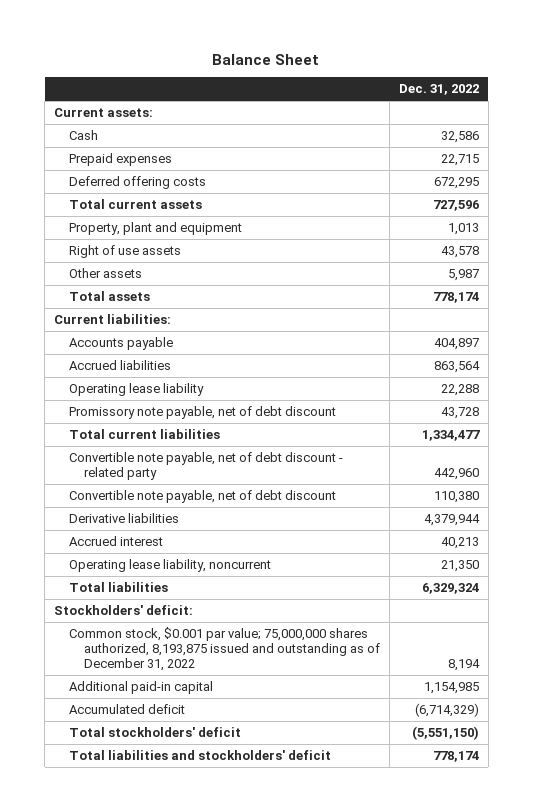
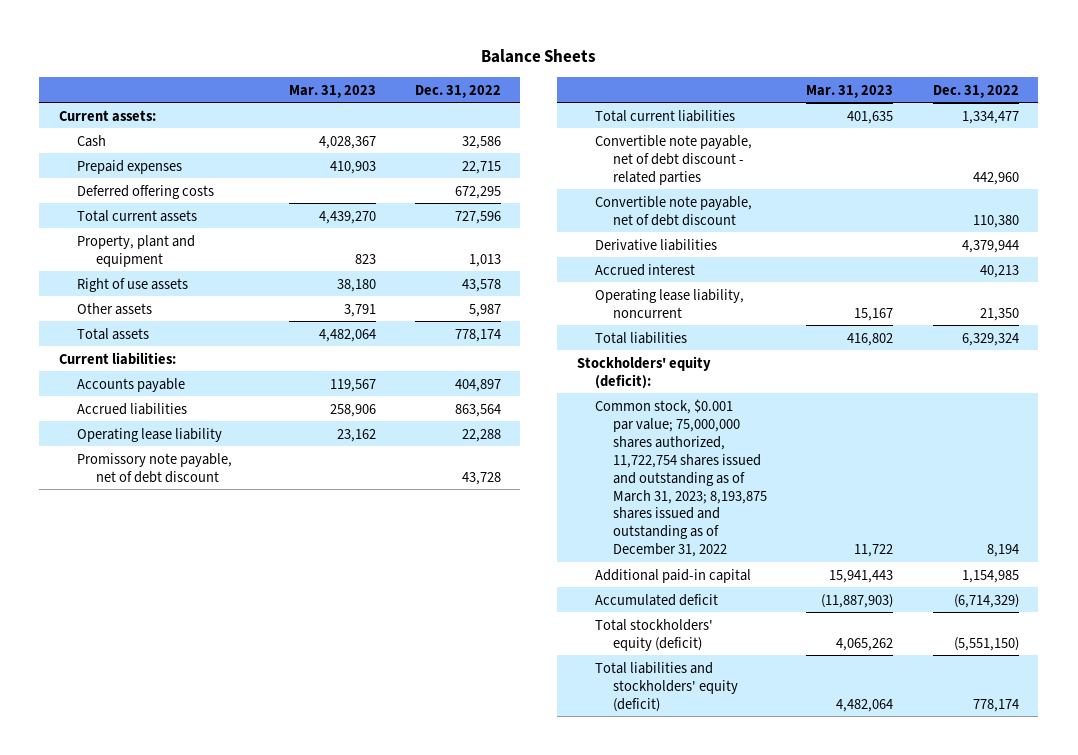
- Balance Sheet
+ Balance Sheets
- | Dec. 31, 2022
+ | Mar. 31, 2023 | Dec. 31, 2022
- Convertible note payable, net of debt discount - related party | 442,960
+ Convertible note payable, net of debt discount - related parties | | 442,960
- Stockholders' deficit:
- Common stock, $0.001 par value; 75,000,000 shares authorized, 8,193,875 issued and outstanding as of December 31, 2022 | 8,194
+ Stockholders' equity (deficit):
+ Common stock, $0.001 par value; 75,000,000 shares authorized, 11,722,754 shares issued and outstanding as of March 31, 2023; 8,193,875 shares issued and outstanding as of December 31, 2022 | 11,722 | 8,194
- Total stockholders' deficit | (5,551,150)
- Total liabilities and stockholders' deficit | 778,174
+ Total stockholders' equity (deficit) | 4,065,262 | (5,551,150)
+ Total liabilities and stockholders' equity (deficit) | 4,482,064 | 778,174

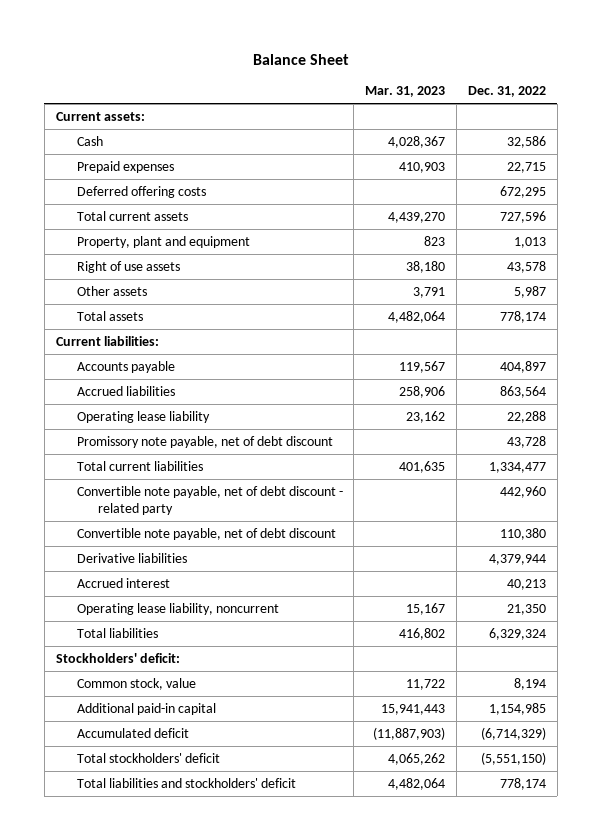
- Balance Sheets
+ Balance Sheet
- Convertible note payable, net of debt discount - related parties | | 442,960
+ Convertible note payable, net of debt discount - related party | | 442,960
- Stockholders' equity (deficit):
- Common stock, $0.001 par value; 75,000,000 shares authorized, 11,722,754 shares issued and outstanding as of March 31, 2023; 8,193,875 shares issued and outstanding as of December 31, 2022 | 11,722 | 8,194
+ Stockholders' deficit:
+ Common stock, value | 11,722 | 8,194
- Total stockholders' equity (deficit) | 4,065,262 | (5,551,150)
- Total liabilities and stockholders' equity (deficit) | 4,482,064 | 778,174
+ Total stockholders' deficit | 4,065,262 | (5,551,150)
+ Total liabilities and stockholders' deficit | 4,482,064 | 778,174

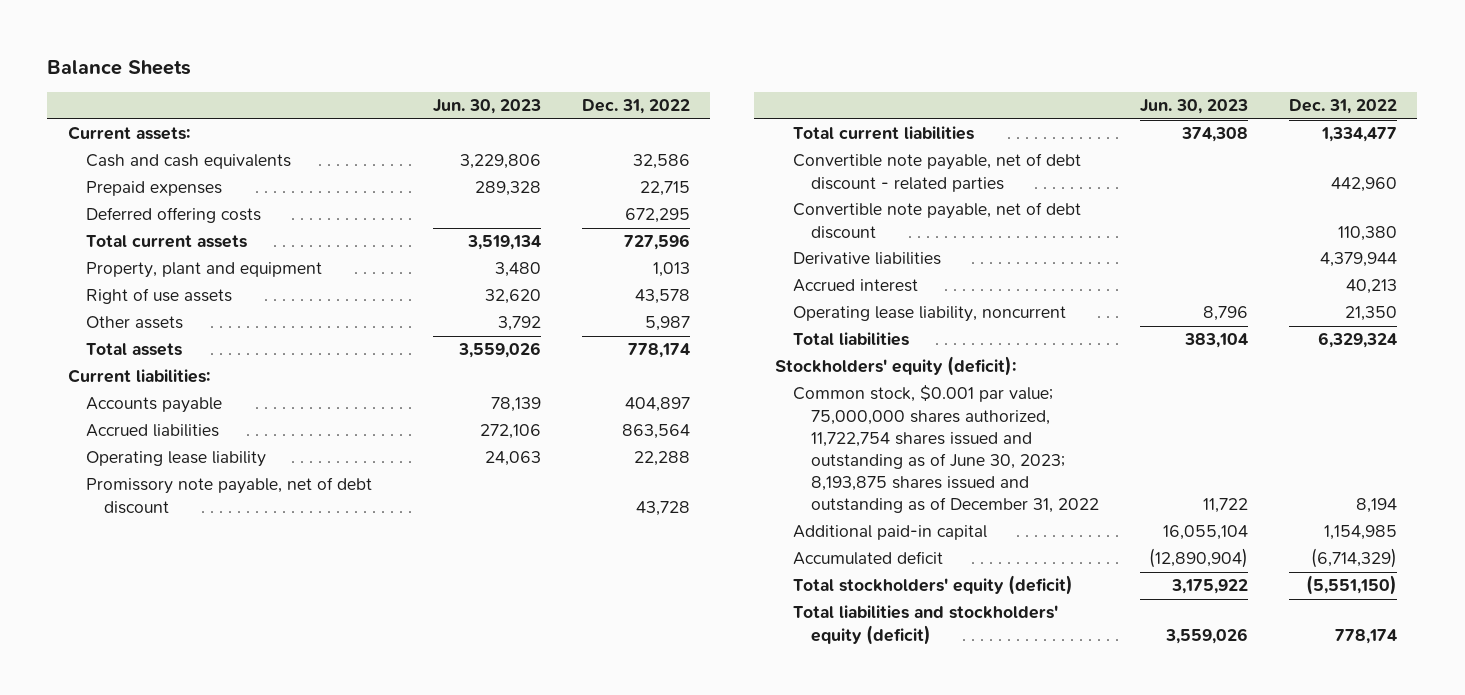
- Balance Sheet
+ Balance Sheets
- | Mar. 31, 2023 | Dec. 31, 2022
+ | Jun. 30, 2023 | Dec. 31, 2022
- Cash | 4,028,367 | 32,586
+ Cash and cash equivalents | 3,229,806 | 32,586
- Convertible note payable, net of debt discount - related party | | 442,960
+ Convertible note payable, net of debt discount - related parties | | 442,960
- Stockholders' deficit:
- Common stock, value | 11,722 | 8,194
+ Stockholders' equity (deficit):
+ Common stock, $0.001 par value; 75,000,000 shares authorized, 11,722,754 shares issued and outstanding as of June 30, 2023; 8,193,875 shares issued and outstanding as of December 31, 2022 | 11,722 | 8,194
- Total stockholders' deficit | 4,065,262 | (5,551,150)
- Total liabilities and stockholders' deficit | 4,482,064 | 778,174
+ Total stockholders' equity (deficit) | 3,175,922 | (5,551,150)
+ Total liabilities and stockholders' equity (deficit) | 3,559,026 | 778,174

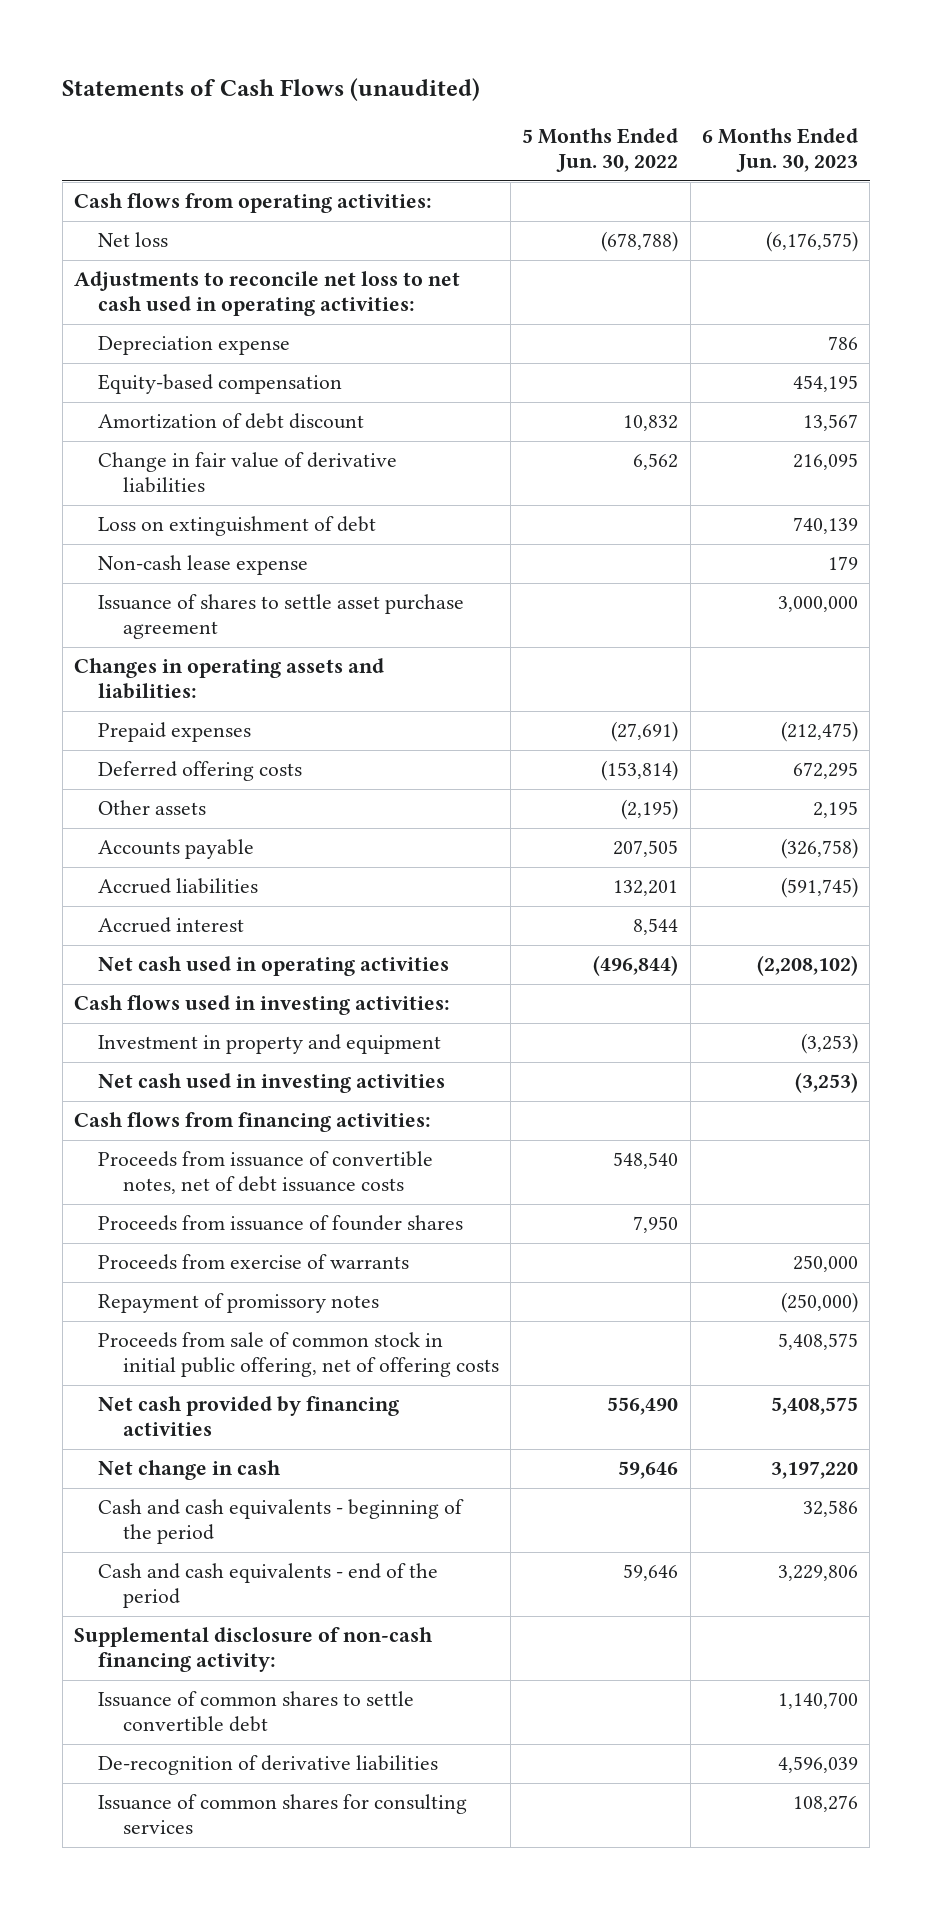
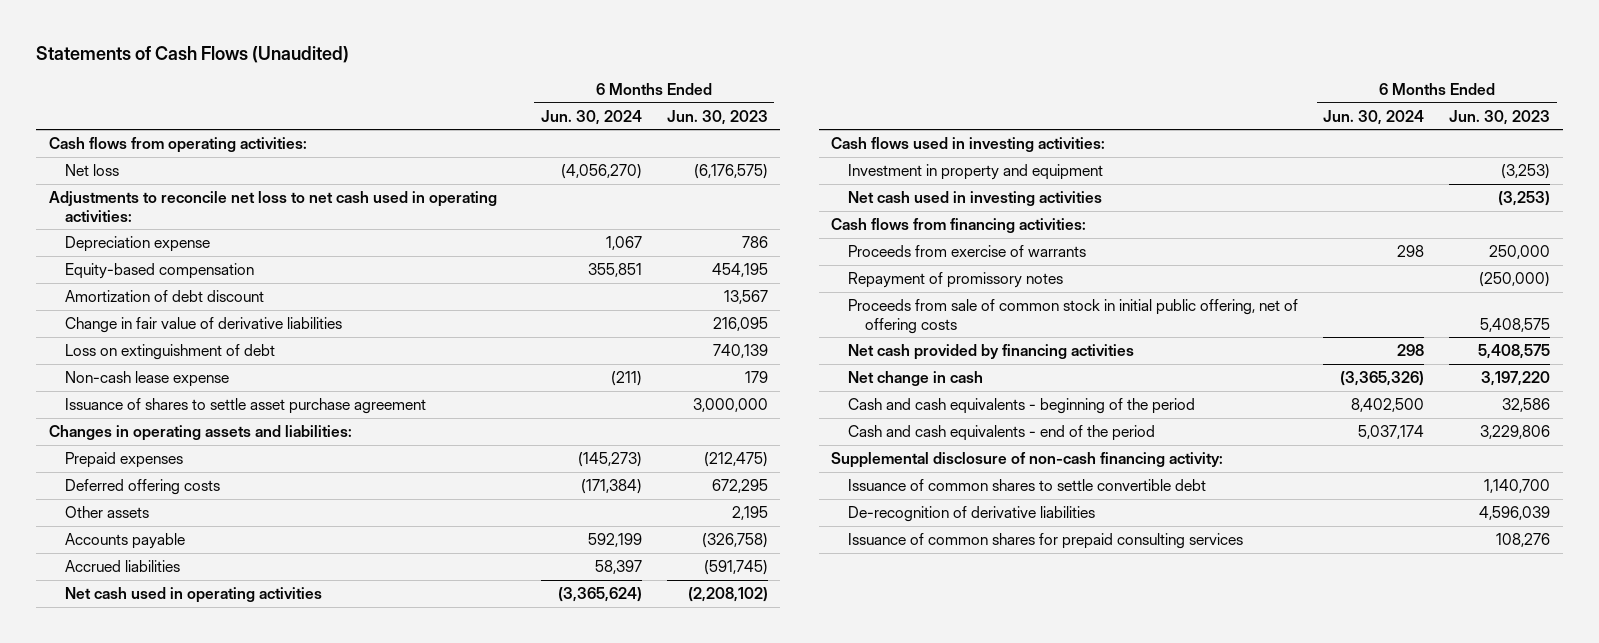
- Statements of Cash Flows (unaudited)
+ Statements of Cash Flows (Unaudited)
- | 5 Months Ended Jun. 30, 2022 | 6 Months Ended Jun. 30, 2023
+ | 6 Months Ended Jun. 30, 2024 | 6 Months Ended Jun. 30, 2023
- Accrued interest | 8,544 |
- Proceeds from issuance of convertible notes, net of debt issuance costs | 548,540 |
- Proceeds from issuance of founder shares | 7,950 |
- Issuance of common shares for consulting services | | 108,276
+ Issuance of common shares for prepaid consulting services | | 108,276

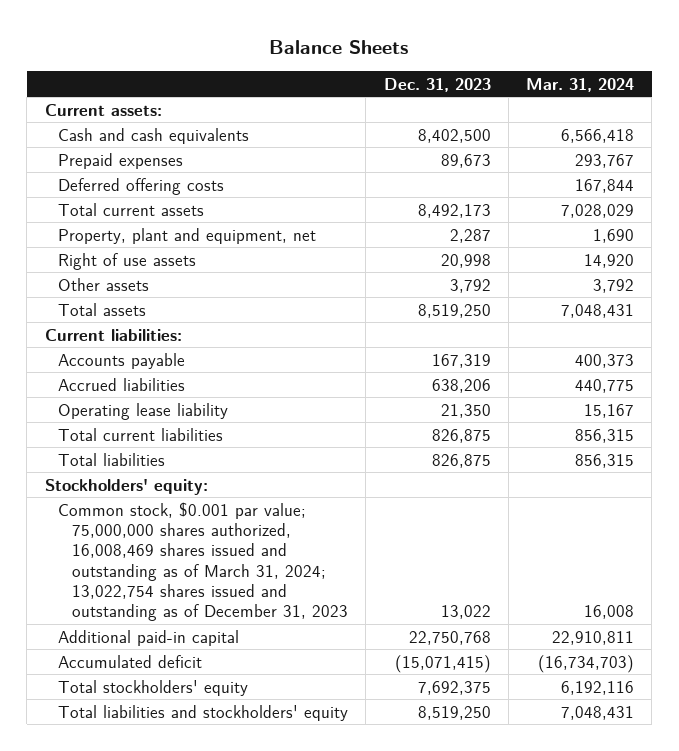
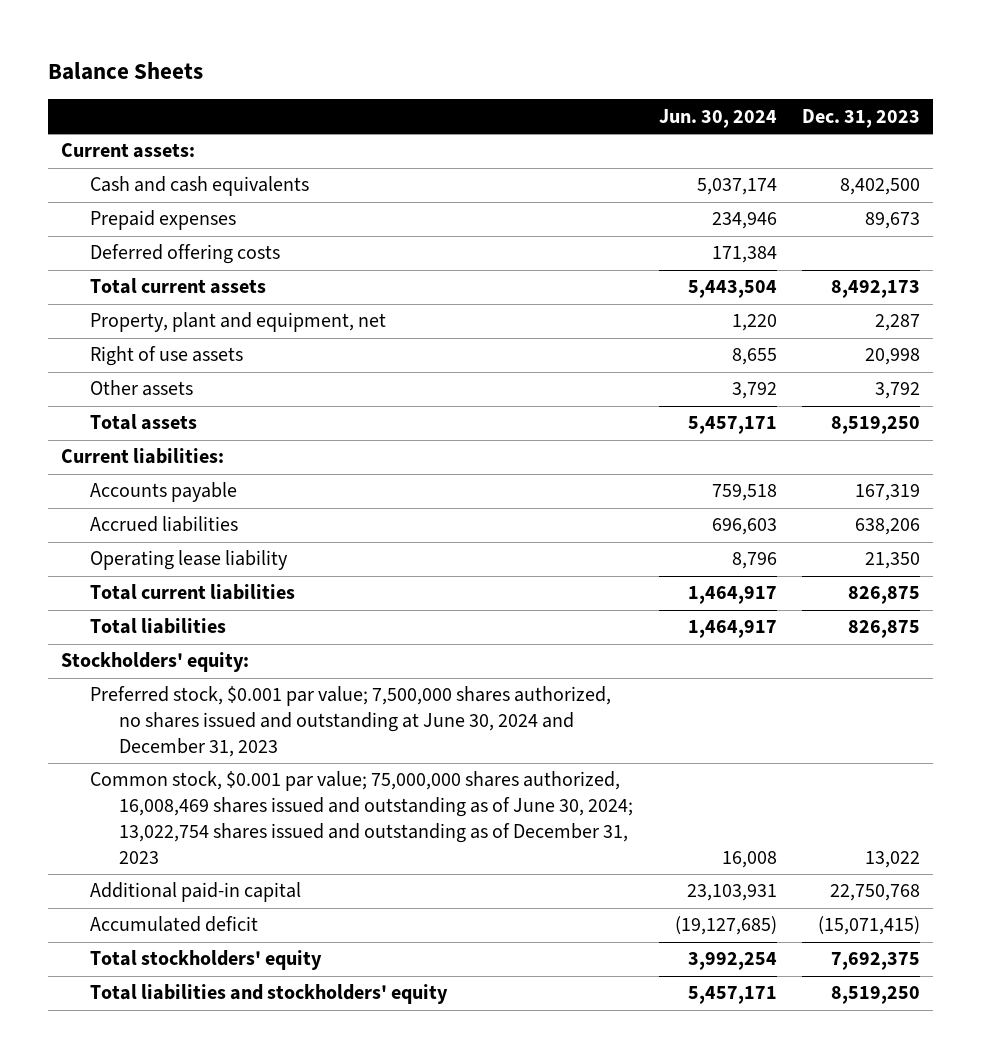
- | Dec. 31, 2023 | Mar. 31, 2024
+ | Jun. 30, 2024 | Dec. 31, 2023
- Common stock, $0.001 par value; 75,000,000 shares authorized, 16,008,469 shares issued and outstanding as of March 31, 2024; 13,022,754 shares issued and outstanding as of December 31, 2023 | 13,022 | 16,008
+ Preferred stock, $0.001 par value; 7,500,000 shares authorized, no shares issued and outstanding at June 30, 2024 and December 31, 2023
+ Common stock, $0.001 par value; 75,000,000 shares authorized, 16,008,469 shares issued and outstanding as of June 30, 2024; 13,022,754 shares issued and outstanding as of December 31, 2023 | 16,008 | 13,022

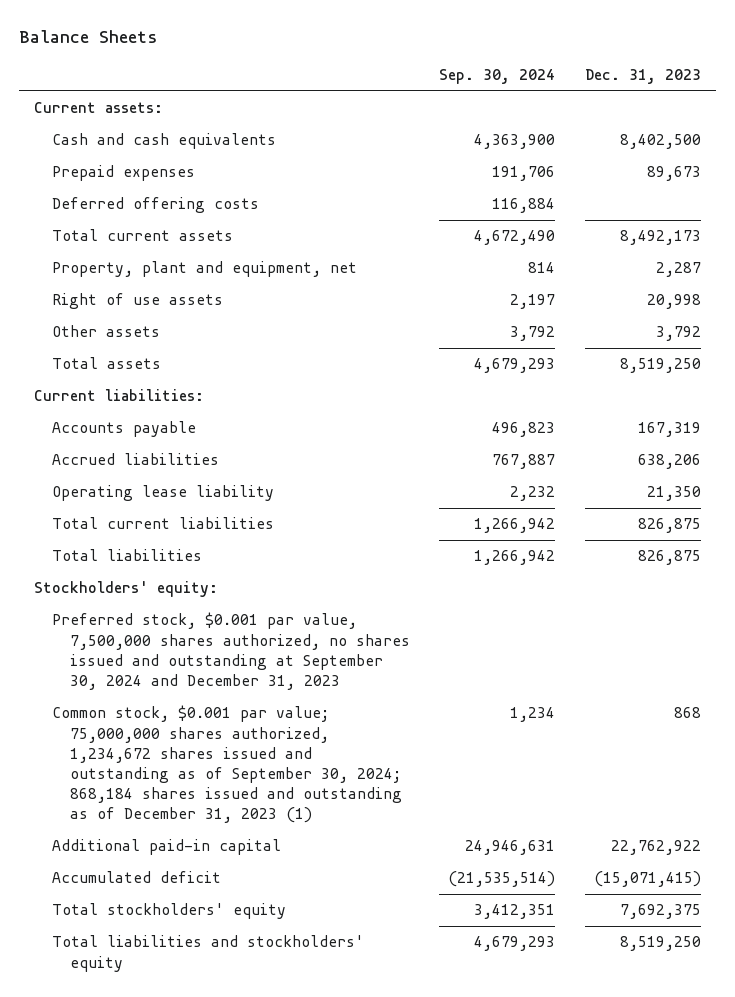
- | Jun. 30, 2024 | Dec. 31, 2023
+ | Sep. 30, 2024 | Dec. 31, 2023
- Preferred stock, $0.001 par value; 7,500,000 shares authorized, no shares issued and outstanding at June 30, 2024 and December 31, 2023
- Common stock, $0.001 par value; 75,000,000 shares authorized, 16,008,469 shares issued and outstanding as of June 30, 2024; 13,022,754 shares issued and outstanding as of December 31, 2023 | 16,008 | 13,022
- Additional paid-in capital | 23,103,931 | 22,750,768
+ Preferred stock, $0.001 par value, 7,500,000 shares authorized, no shares issued and outstanding at September 30, 2024 and December 31, 2023
+ Common stock, $0.001 par value; 75,000,000 shares authorized, 1,234,672 shares issued and outstanding as of September 30, 2024; 868,184 shares issued and outstanding as of December 31, 2023 (1) | 1,234 | 868
+ Additional paid-in capital | 24,946,631 | 22,762,922

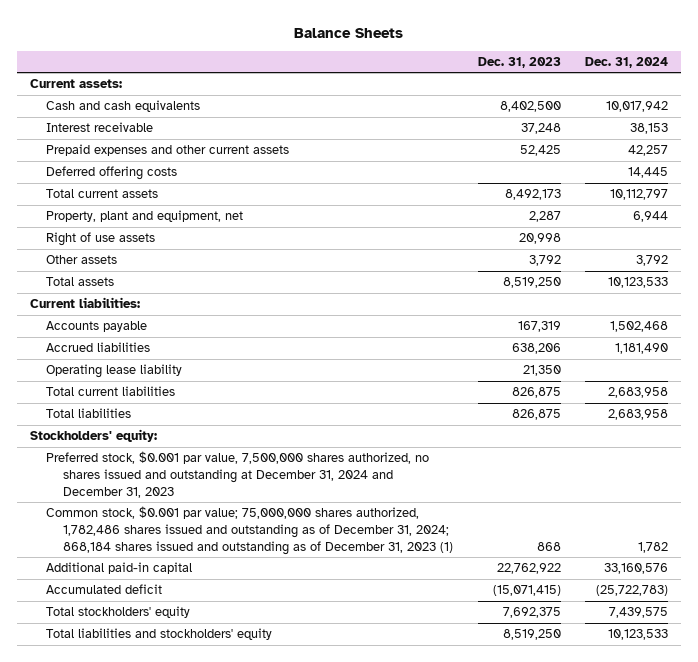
- | Sep. 30, 2024 | Dec. 31, 2023
+ | Dec. 31, 2023 | Dec. 31, 2024
- Prepaid expenses | 191,706 | 89,673
+ Interest receivable | 37,248 | 38,153
+ Prepaid expenses and other current assets | 52,425 | 42,257
- Preferred stock, $0.001 par value, 7,500,000 shares authorized, no shares issued and outstanding at September 30, 2024 and December 31, 2023
- Common stock, $0.001 par value; 75,000,000 shares authorized, 1,234,672 shares issued and outstanding as of September 30, 2024; 868,184 shares issued and outstanding as of December 31, 2023 (1) | 1,234 | 868
+ Preferred stock, $0.001 par value, 7,500,000 shares authorized, no shares issued and outstanding at December 31, 2024 and December 31, 2023
+ Common stock, $0.001 par value; 75,000,000 shares authorized, 1,782,486 shares issued and outstanding as of December 31, 2024; 868,184 shares issued and outstanding as of December 31, 2023 (1) | 868 | 1,782

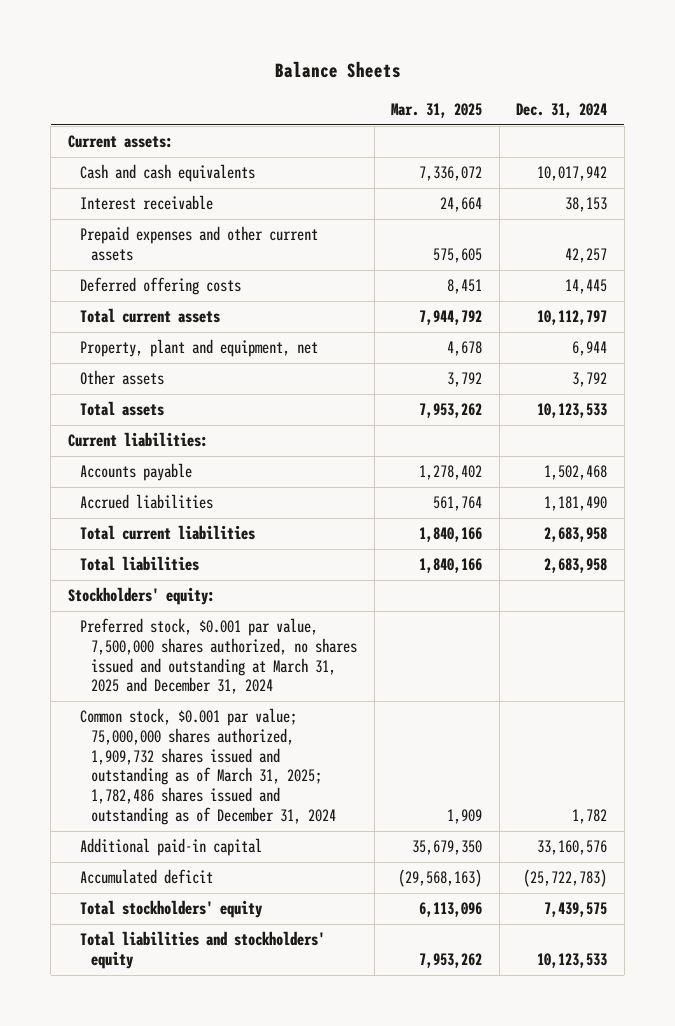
- | Dec. 31, 2023 | Dec. 31, 2024
+ | Mar. 31, 2025 | Dec. 31, 2024
- Right of use assets | 20,998 |
- Operating lease liability | 21,350 |
- Preferred stock, $0.001 par value, 7,500,000 shares authorized, no shares issued and outstanding at December 31, 2024 and December 31, 2023
- Common stock, $0.001 par value; 75,000,000 shares authorized, 1,782,486 shares issued and outstanding as of December 31, 2024; 868,184 shares issued and outstanding as of December 31, 2023 (1) | 868 | 1,782
+ Preferred stock, $0.001 par value, 7,500,000 shares authorized, no shares issued and outstanding at March 31, 2025 and December 31, 2024
+ Common stock, $0.001 par value; 75,000,000 shares authorized, 1,909,732 shares issued and outstanding as of March 31, 2025; 1,782,486 shares issued and outstanding as of December 31, 2024 | 1,909 | 1,782

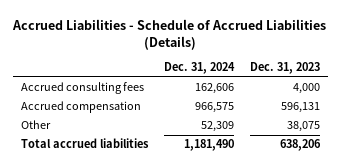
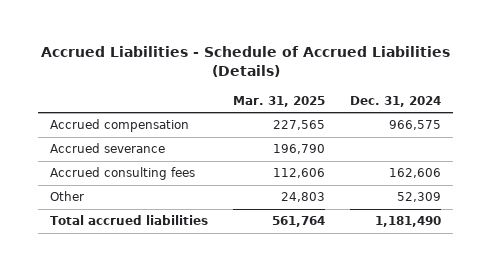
- | Dec. 31, 2024 | Dec. 31, 2023
+ | Mar. 31, 2025 | Dec. 31, 2024
+ Accrued severance | 196,790 |
moved down: Accrued consulting fees | 112,606 | 162,606

